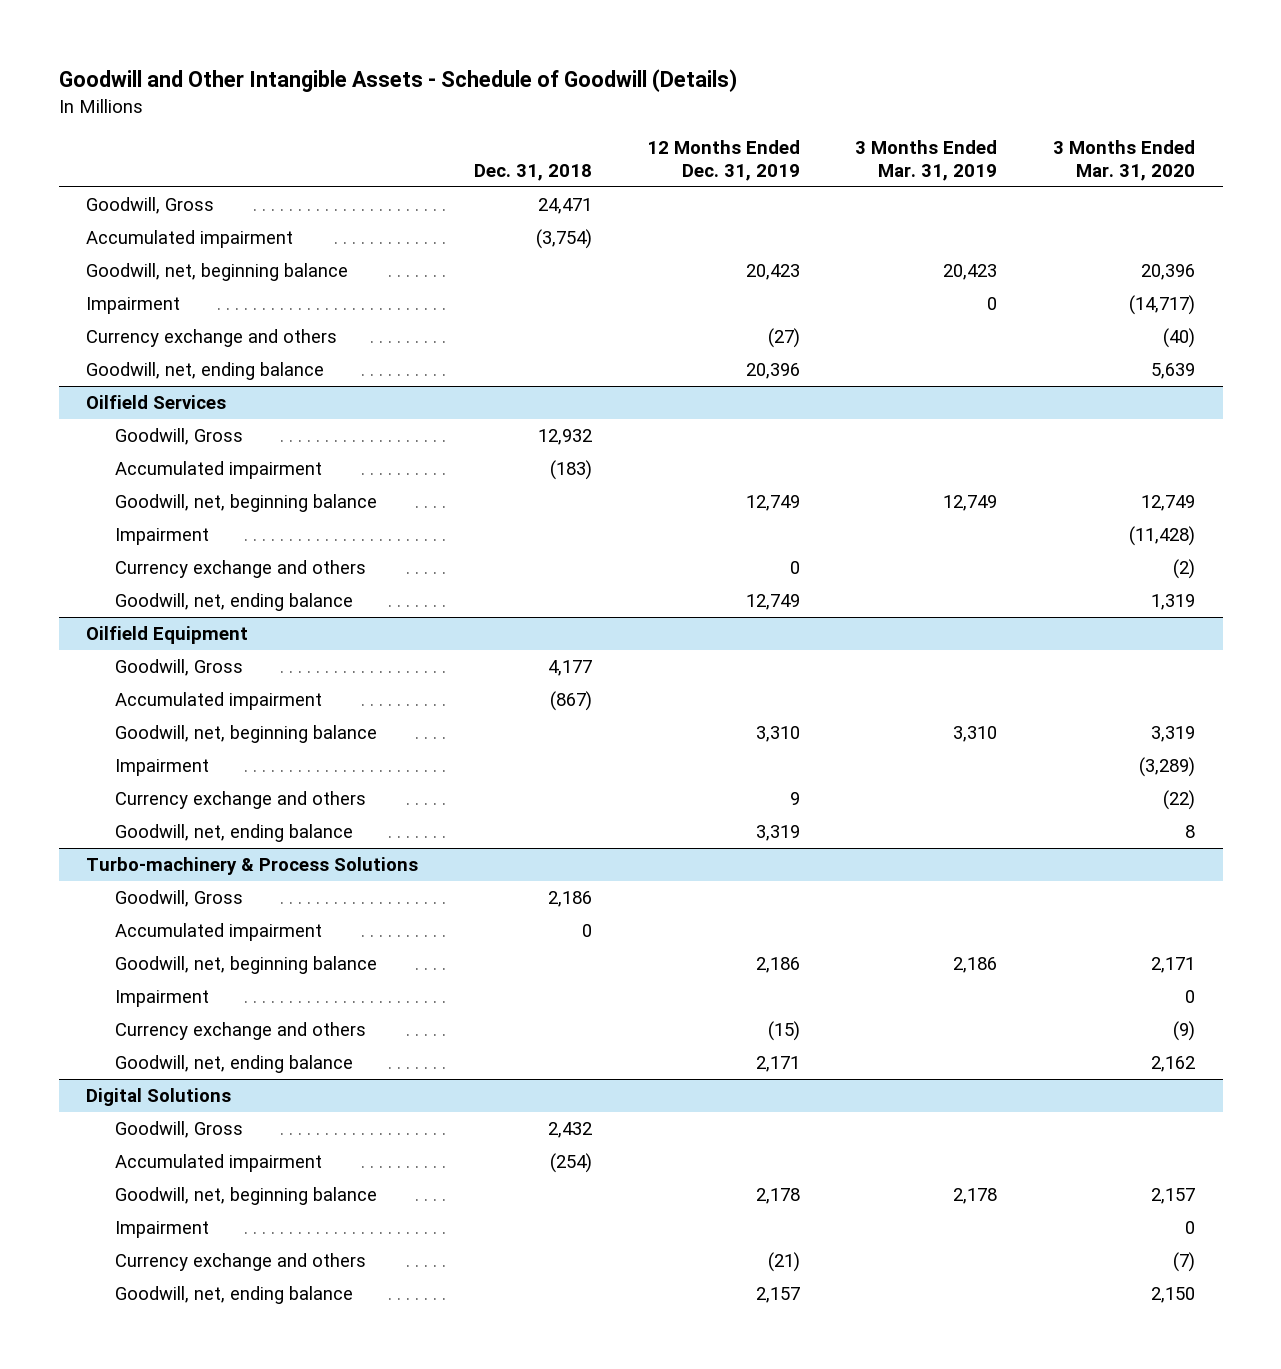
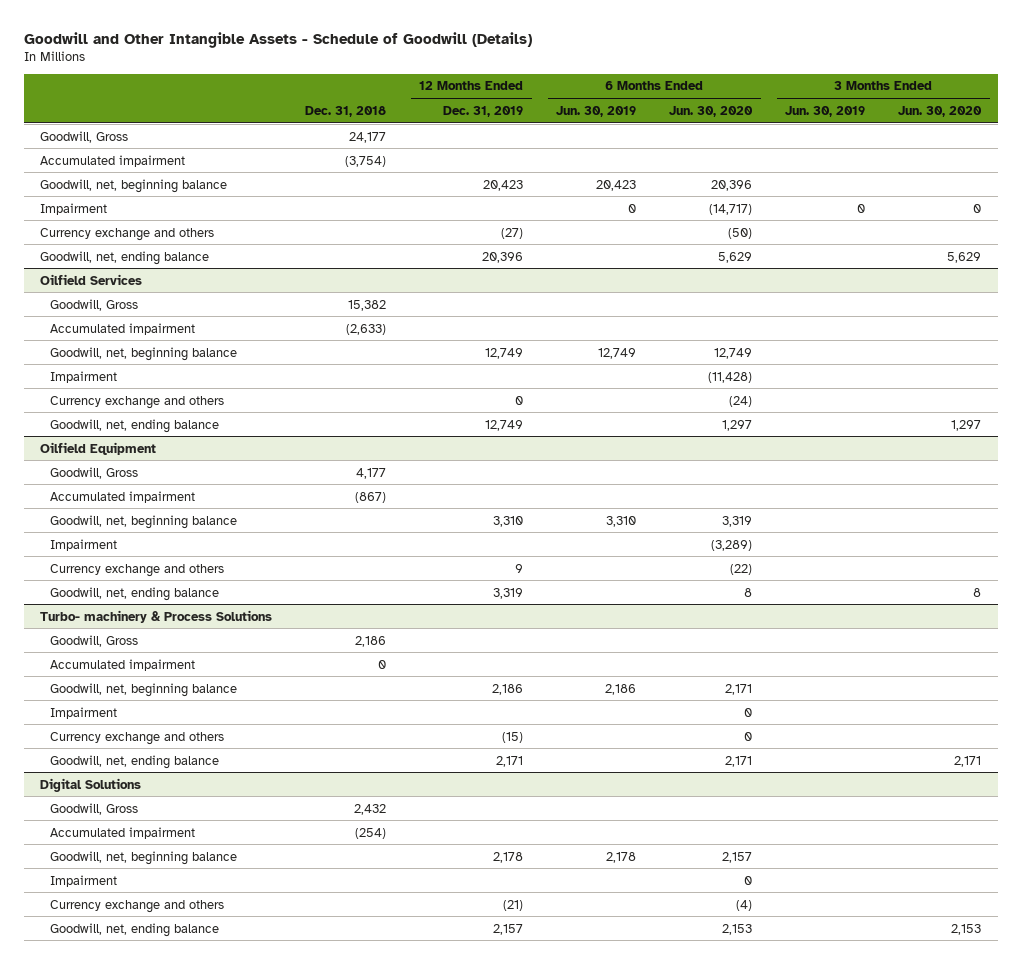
- | Dec. 31, 2018 | 12 Months Ended Dec. 31, 2019 | 3 Months Ended Mar. 31, 2019 | 3 Months Ended Mar. 31, 2020
+ | Dec. 31, 2018 | 12 Months Ended Dec. 31, 2019 | 6 Months Ended Jun. 30, 2019 | 6 Months Ended Jun. 30, 2020 | 3 Months Ended Jun. 30, 2019 | 3 Months Ended Jun. 30, 2020
- Goodwill, Gross | 24,471 | | |
+ Goodwill, Gross | 24,177 | | | | |
@ Oilfield Services
- Goodwill, Gross | 12,932 | | |
- Accumulated impairment | (183) | | |
+ Goodwill, Gross | 15,382 | | | | |
+ Accumulated impairment | (2,633) | | | | |
- Turbo-machinery & Process Solutions
+ Turbo- machinery & Process Solutions

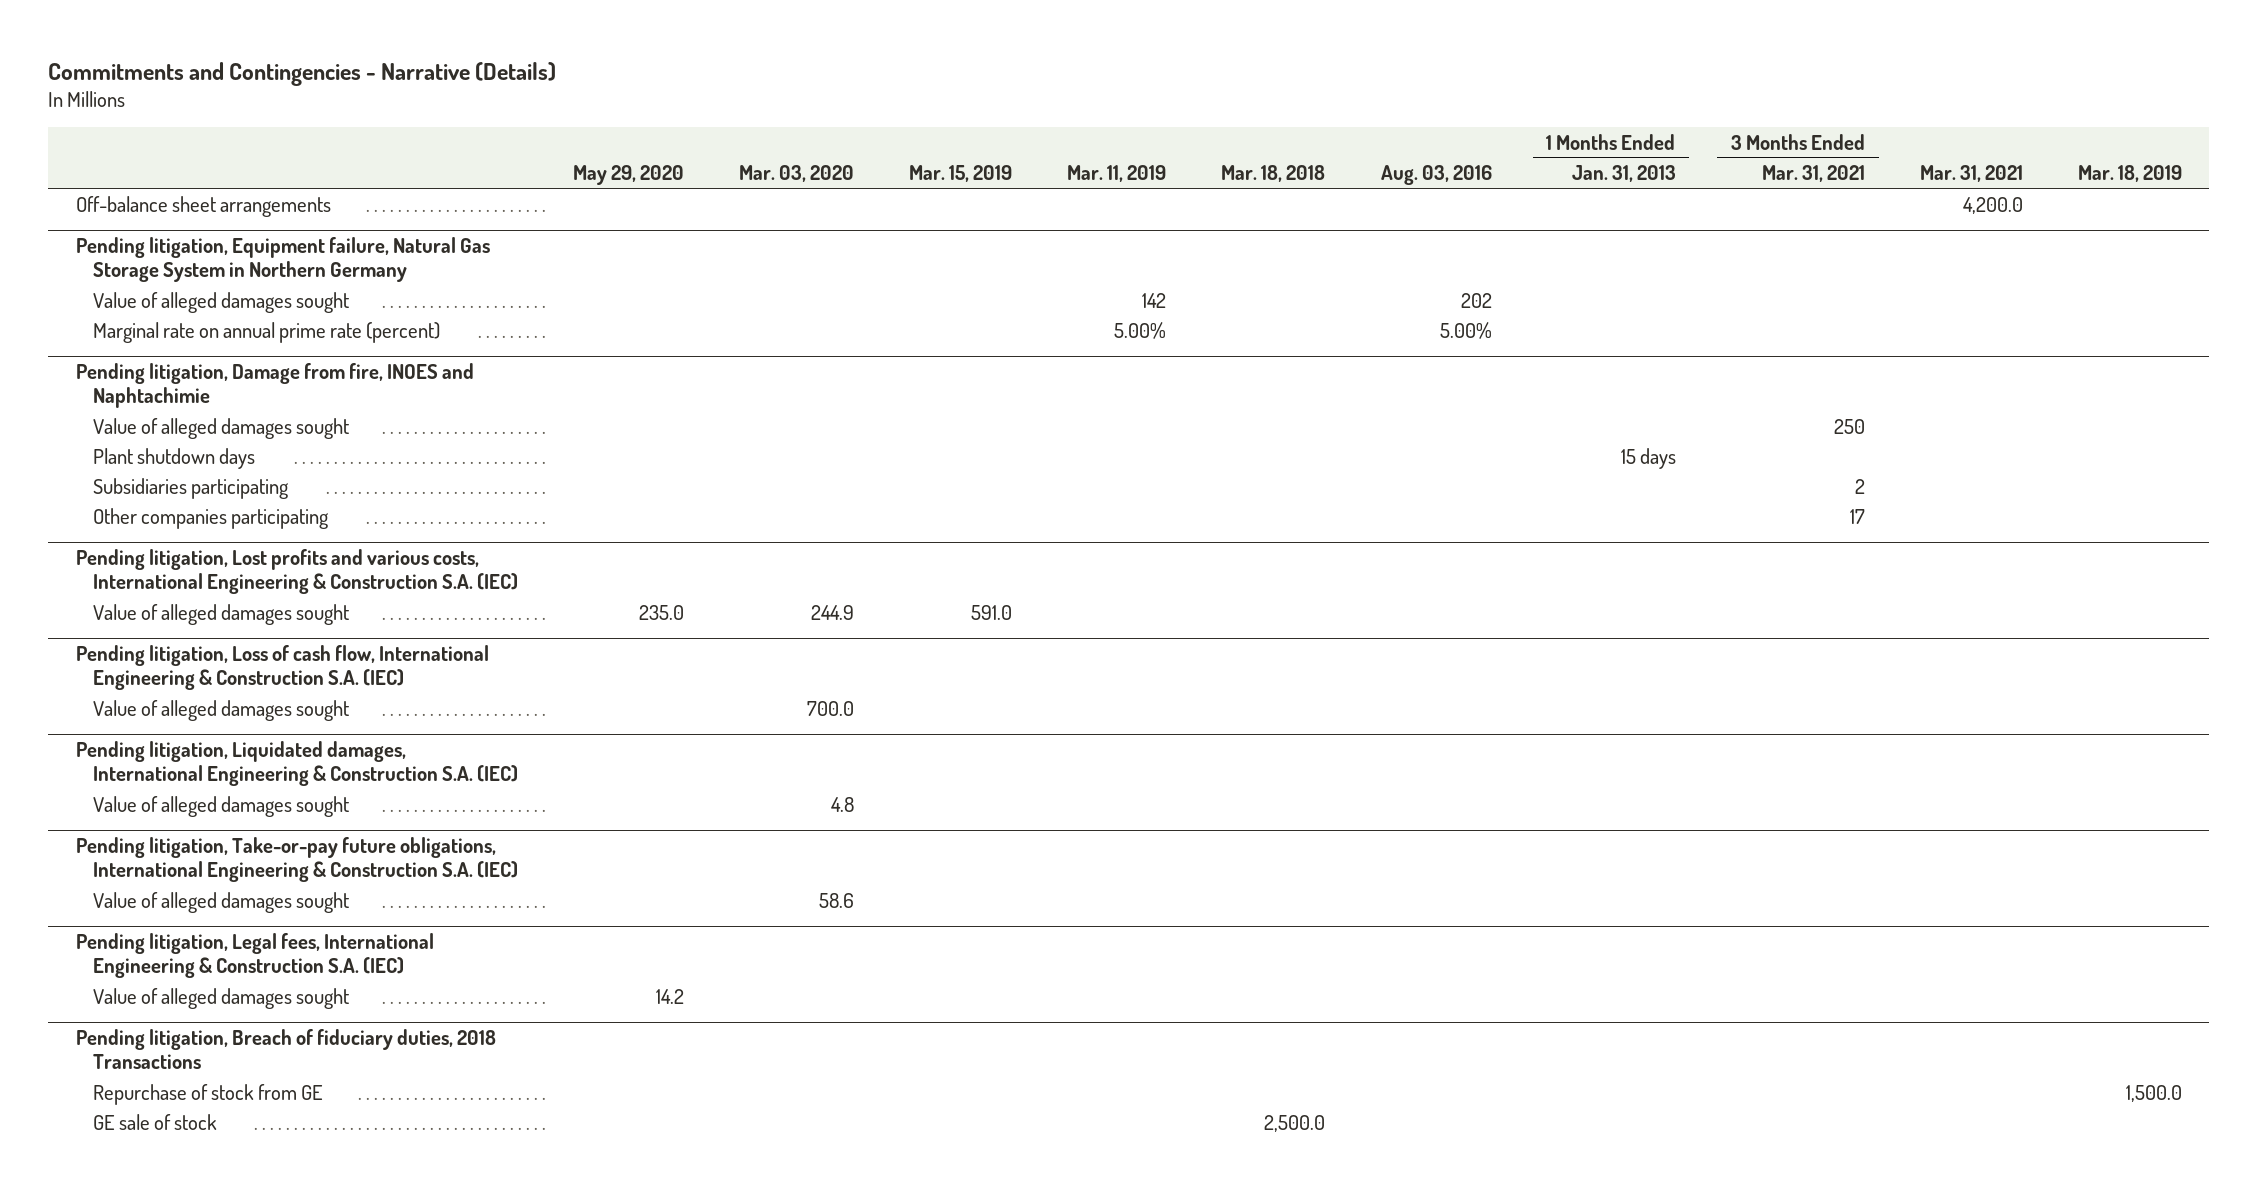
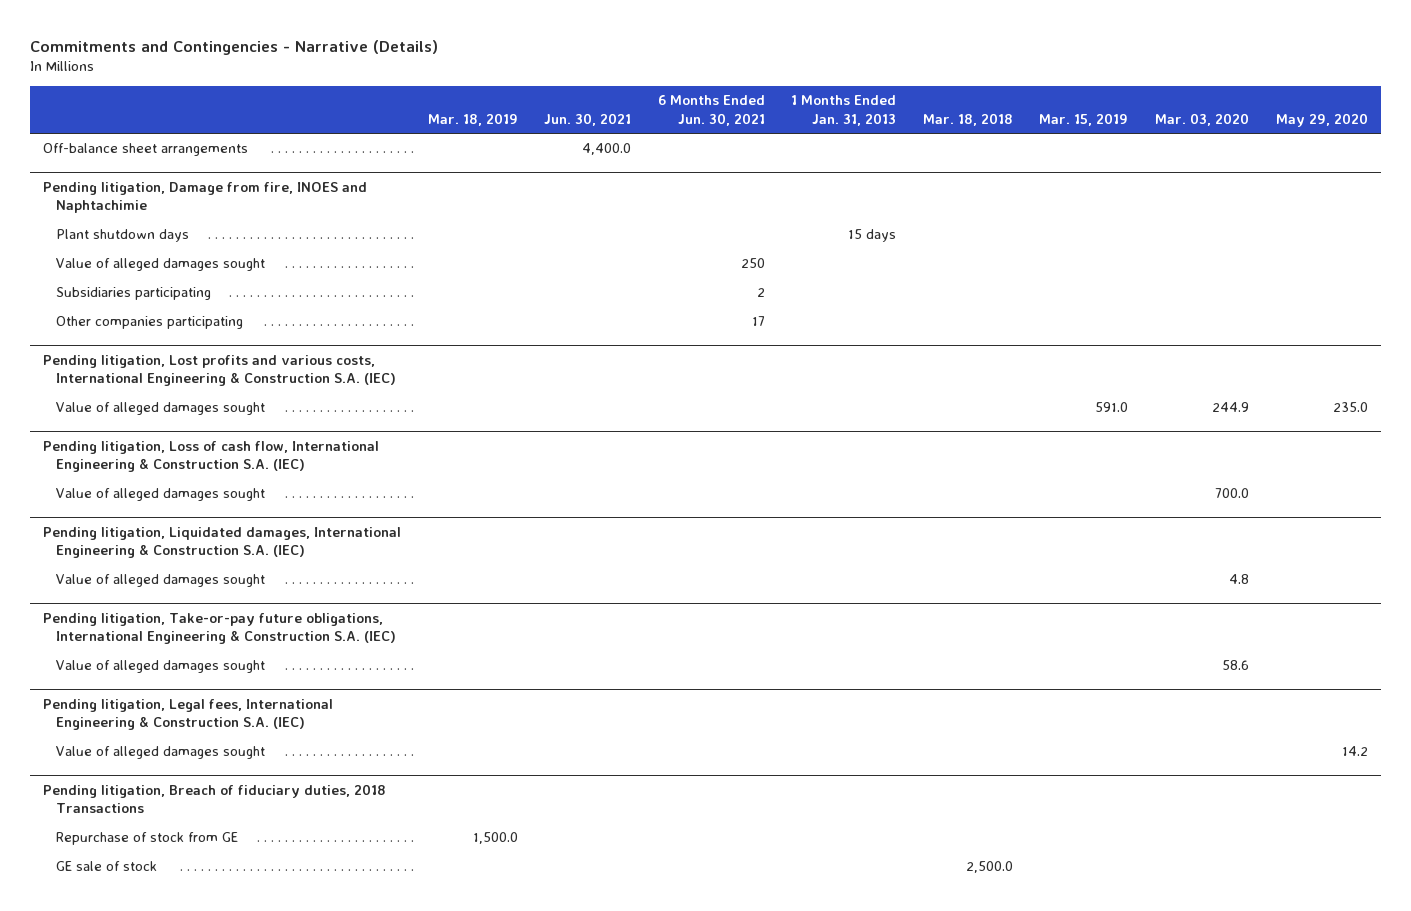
- | May 29, 2020 | Mar. 03, 2020 | Mar. 15, 2019 | Mar. 11, 2019 | Mar. 18, 2018 | Aug. 03, 2016 | 1 Months Ended Jan. 31, 2013 | 3 Months Ended Mar. 31, 2021 | Mar. 31, 2021 | Mar. 18, 2019
+ | Mar. 18, 2019 | Jun. 30, 2021 | 6 Months Ended Jun. 30, 2021 | 1 Months Ended Jan. 31, 2013 | Mar. 18, 2018 | Mar. 15, 2019 | Mar. 03, 2020 | May 29, 2020
- Pending litigation, Equipment failure, Natural Gas Storage System in Northern Germany
- Value of alleged damages sought | | | | 142 | | 202 | | | |
- Marginal rate on annual prime rate (percent) | | | | 5.00% | | 5.00% | | | |
@ Pending litigation, Damage from fire, INOES and Naphtachimie
moved down: Value of alleged damages sought | | | 250 | | | | |

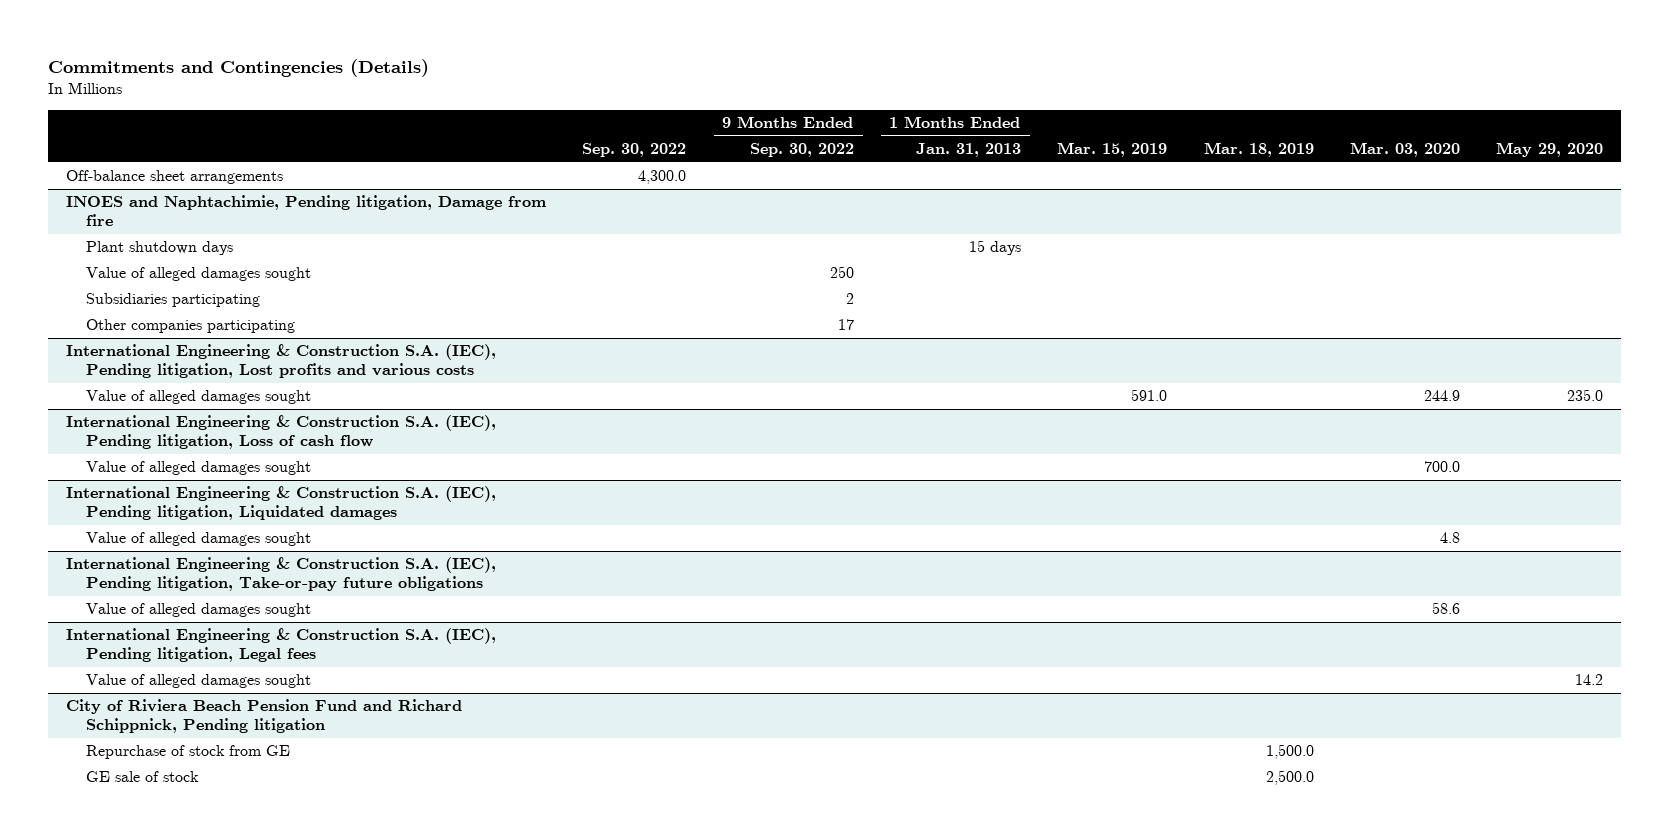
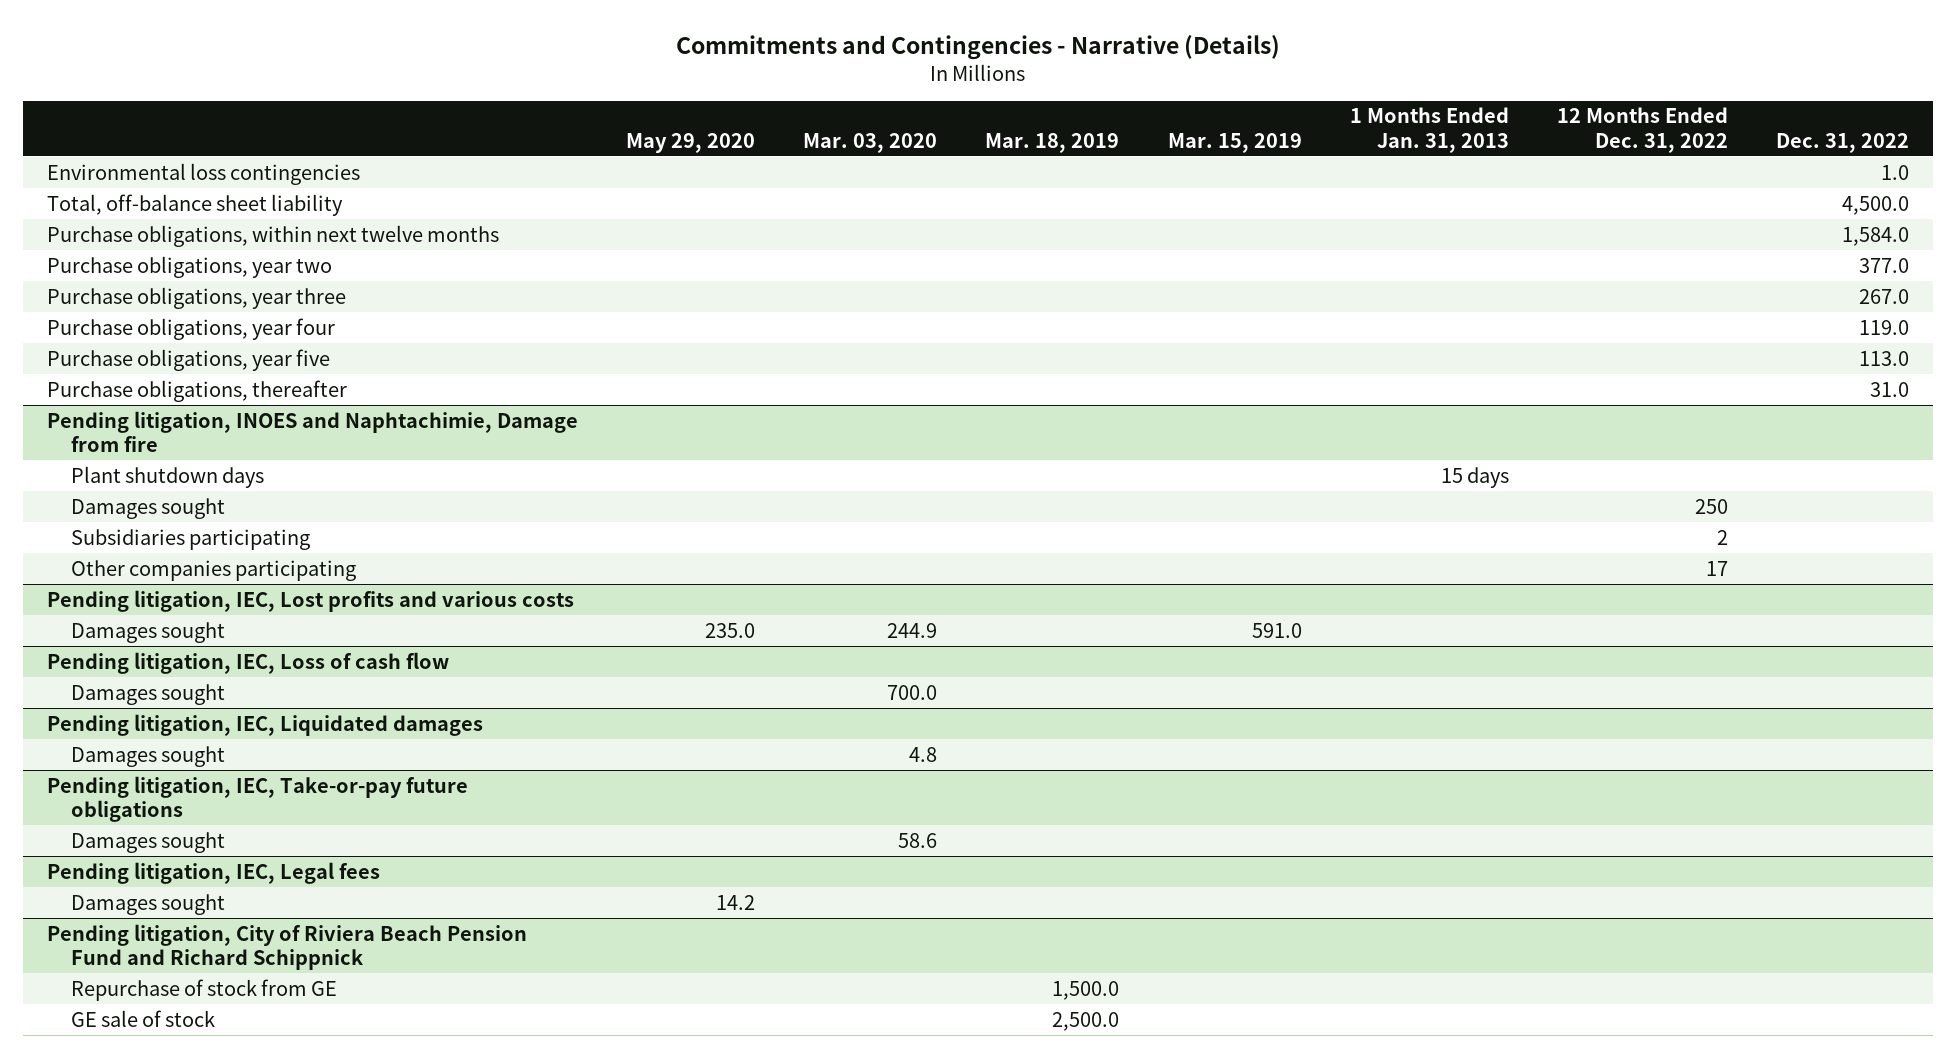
- Commitments and Contingencies (Details)
+ Commitments and Contingencies - Narrative (Details)
- | Sep. 30, 2022 | 9 Months Ended Sep. 30, 2022 | 1 Months Ended Jan. 31, 2013 | Mar. 15, 2019 | Mar. 18, 2019 | Mar. 03, 2020 | May 29, 2020
+ | May 29, 2020 | Mar. 03, 2020 | Mar. 18, 2019 | Mar. 15, 2019 | 1 Months Ended Jan. 31, 2013 | 12 Months Ended Dec. 31, 2022 | Dec. 31, 2022
- Off-balance sheet arrangements | 4,300.0 | | | | | |
- INOES and Naphtachimie, Pending litigation, Damage from fire
+ Environmental loss contingencies | | | | | | | 1.0
+ Total, off-balance sheet liability | | | | | | | 4,500.0
+ Purchase obligations, within next twelve months | | | | | | | 1,584.0
+ Purchase obligations, year two | | | | | | | 377.0
+ Purchase obligations, year three | | | | | | | 267.0
+ Purchase obligations, year four | | | | | | | 119.0
+ Purchase obligations, year five | | | | | | | 113.0
+ Purchase obligations, thereafter | | | | | | | 31.0
+ Pending litigation, INOES and Naphtachimie, Damage from fire
- Value of alleged damages sought | | 250 | | | | |
+ Damages sought | | | | | | 250 |
- International Engineering & Construction S.A. (IEC), Pending litigation, Lost profits and various costs
- Value of alleged damages sought | | | | 591.0 | | 244.9 | 235.0
- International Engineering & Construction S.A. (IEC), Pending litigation, Loss of cash flow
- Value of alleged damages sought | | | | | | 700.0 |
- International Engineering & Construction S.A. (IEC), Pending litigation, Liquidated damages
- Value of alleged damages sought | | | | | | 4.8 |
- International Engineering & Construction S.A. (IEC), Pending litigation, Take-or-pay future obligations
- Value of alleged damages sought | | | | | | 58.6 |
- International Engineering & Construction S.A. (IEC), Pending litigation, Legal fees
- Value of alleged damages sought | | | | | | | 14.2
- City of Riviera Beach Pension Fund and Richard Schippnick, Pending litigation
+ Pending litigation, IEC, Lost profits and various costs
+ Damages sought | 235.0 | 244.9 | | 591.0 | | |
+ Pending litigation, IEC, Loss of cash flow
+ Damages sought | | 700.0 | | | | |
+ Pending litigation, IEC, Liquidated damages
+ Damages sought | | 4.8 | | | | |
+ Pending litigation, IEC, Take-or-pay future obligations
+ Damages sought | | 58.6 | | | | |
+ Pending litigation, IEC, Legal fees
+ Damages sought | 14.2 | | | | | |
+ Pending litigation, City of Riviera Beach Pension Fund and Richard Schippnick

